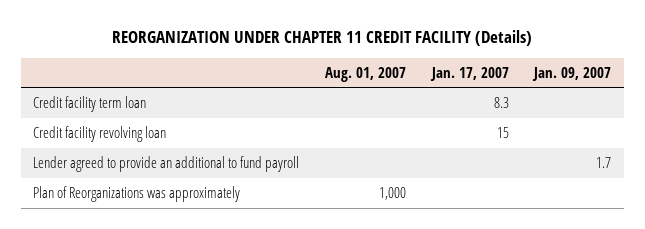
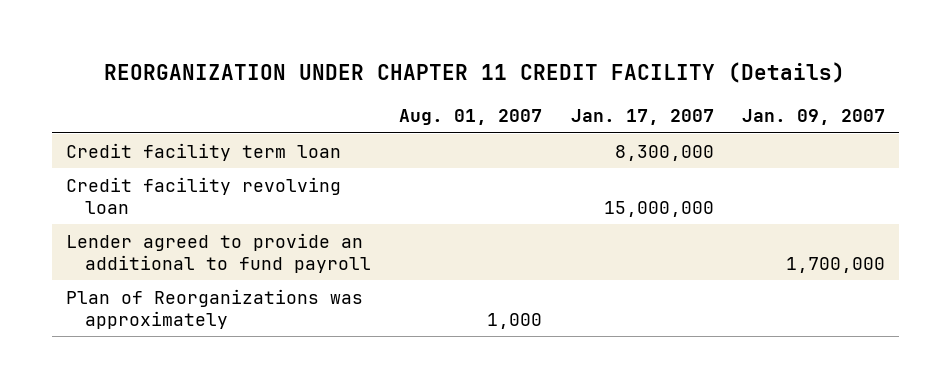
- Credit facility term loan | | 8.3 |
- Credit facility revolving loan | | 15 |
- Lender agreed to provide an additional to fund payroll | | | 1.7
+ Credit facility term loan | | 8,300,000 |
+ Credit facility revolving loan | | 15,000,000 |
+ Lender agreed to provide an additional to fund payroll | | | 1,700,000

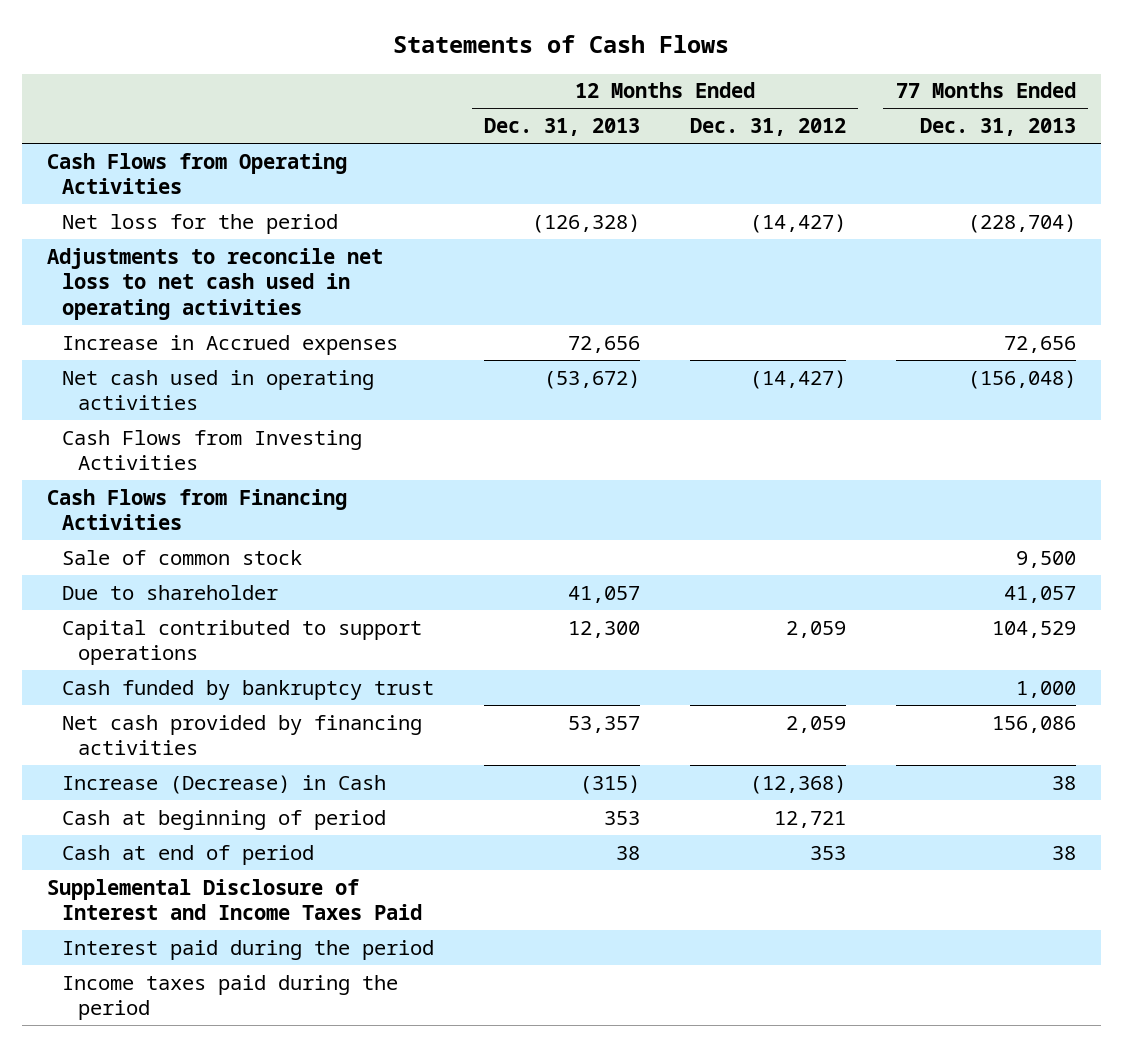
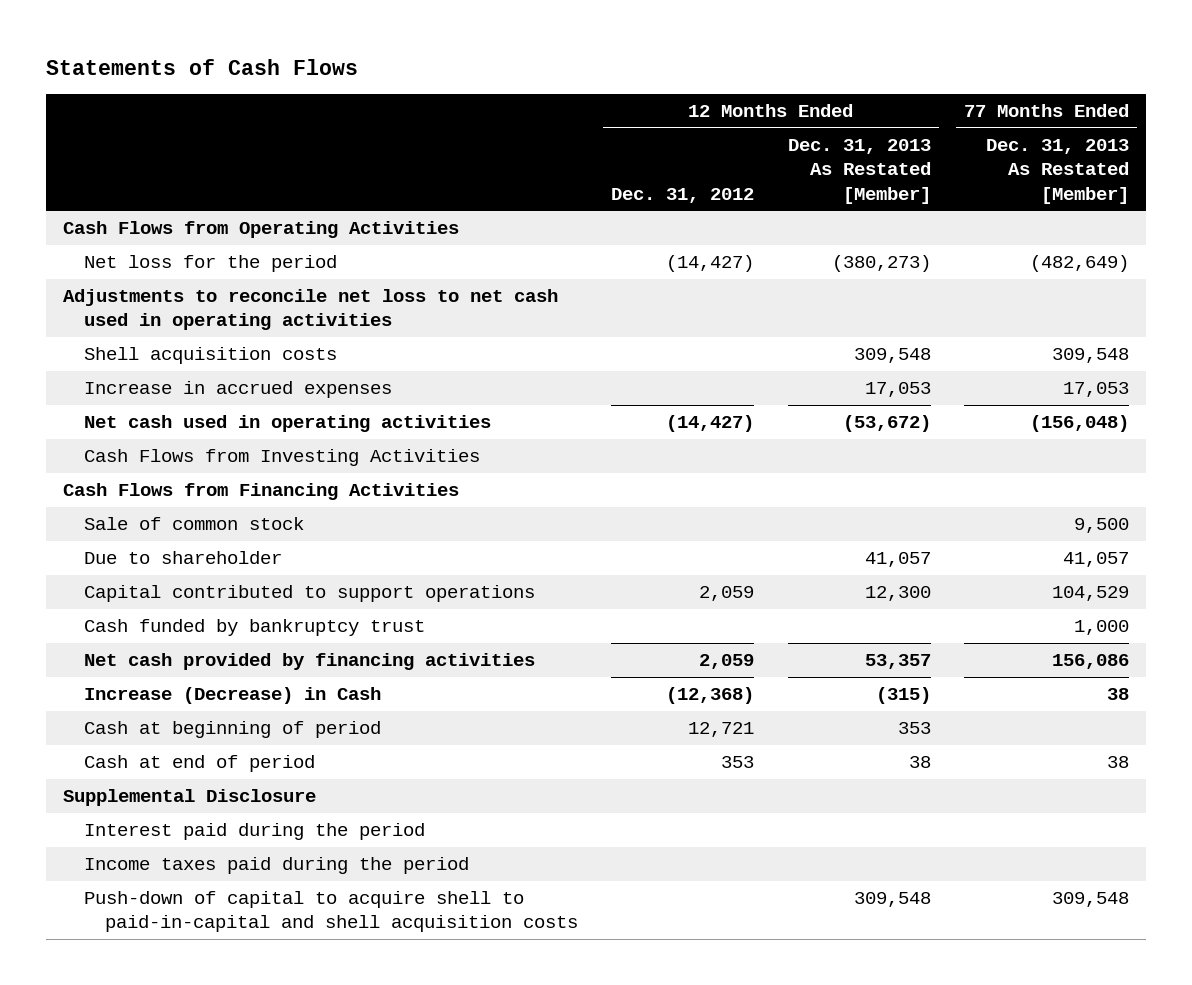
- | 12 Months Ended Dec. 31, 2013 | 12 Months Ended Dec. 31, 2012 | 77 Months Ended Dec. 31, 2013
+ | 12 Months Ended Dec. 31, 2012 | 12 Months Ended Dec. 31, 2013 As Restated [Member] | 77 Months Ended Dec. 31, 2013 As Restated [Member]
- Increase in Accrued expenses | 72,656 | | 72,656
+ Shell acquisition costs | | 309,548 | 309,548
+ Increase in accrued expenses | | 17,053 | 17,053
- Supplemental Disclosure of Interest and Income Taxes Paid
+ Supplemental Disclosure
+ Push-down of capital to acquire shell to paid-in-capital and shell acquisition costs | | 309,548 | 309,548

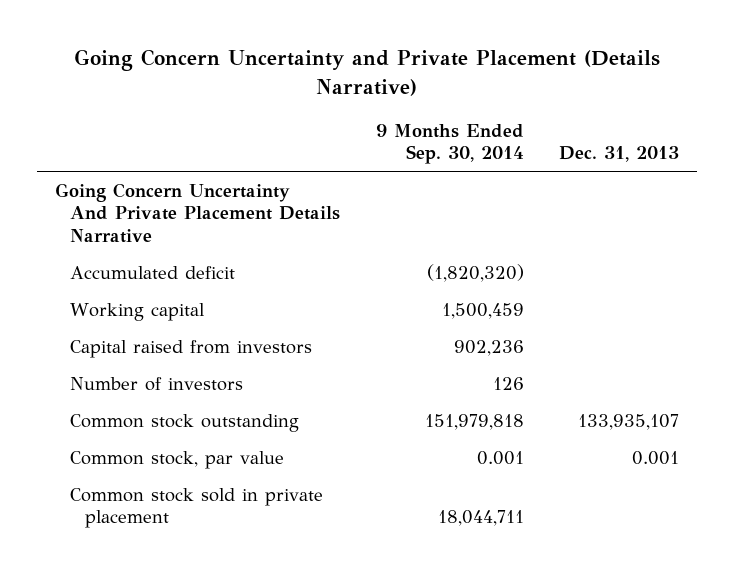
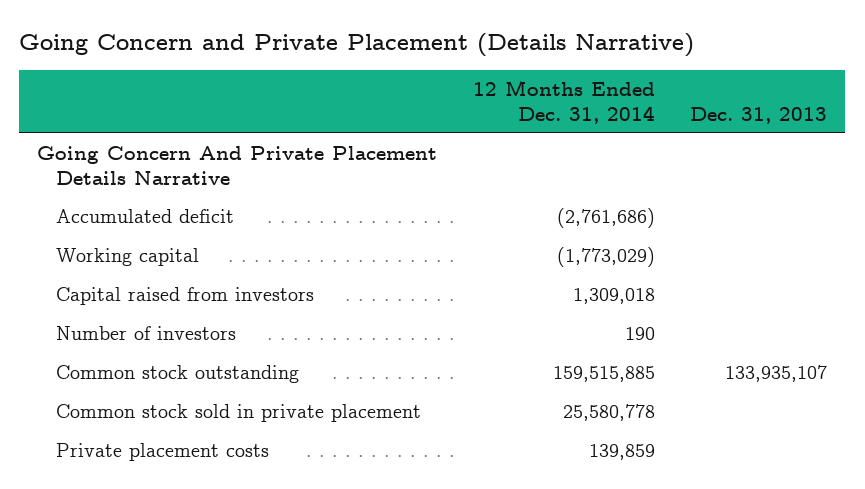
- Going Concern Uncertainty and Private Placement (Details Narrative)
+ Going Concern and Private Placement (Details Narrative)
- | 9 Months Ended Sep. 30, 2014 | Dec. 31, 2013
+ | 12 Months Ended Dec. 31, 2014 | Dec. 31, 2013
- Going Concern Uncertainty And Private Placement Details Narrative
+ Going Concern And Private Placement Details Narrative
- Common stock, par value | 0.001 | 0.001
+ Private placement costs | 139,859 |

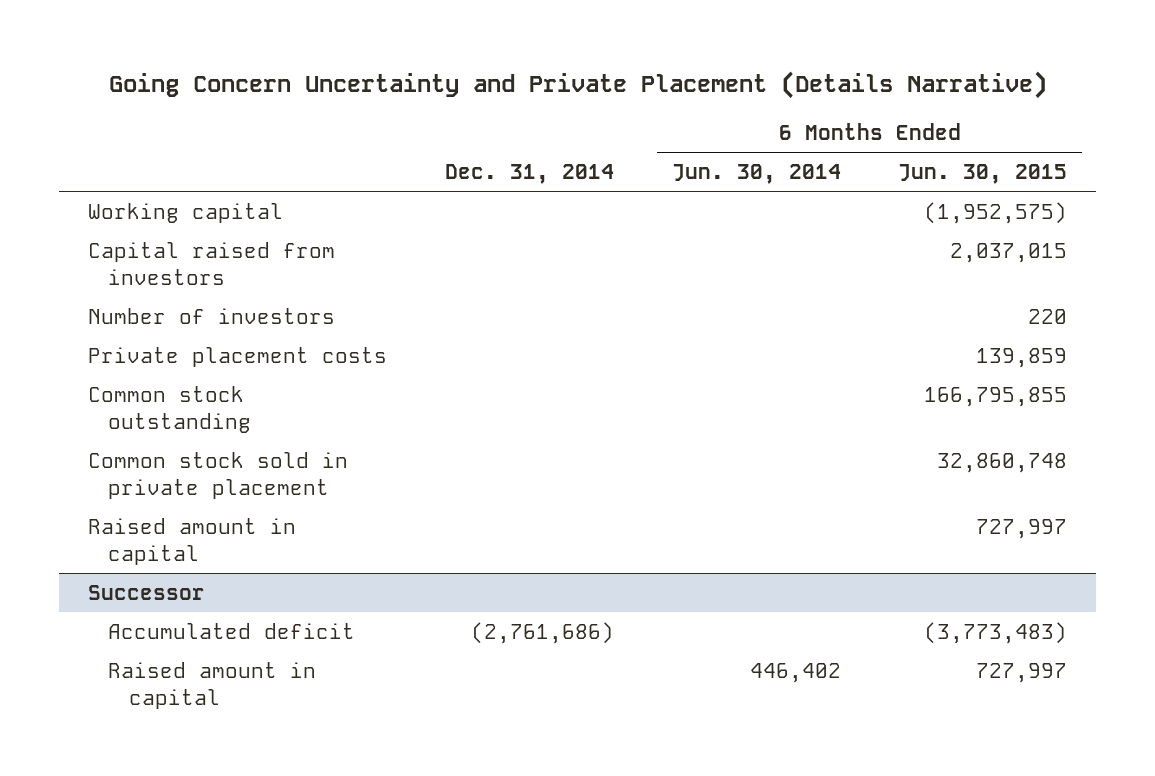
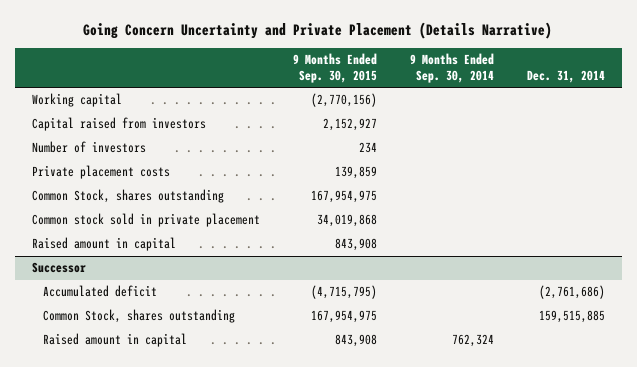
- | Dec. 31, 2014 | 6 Months Ended Jun. 30, 2014 | 6 Months Ended Jun. 30, 2015
+ | 9 Months Ended Sep. 30, 2015 | 9 Months Ended Sep. 30, 2014 | Dec. 31, 2014
- Common stock outstanding | | | 166,795,855
+ Common Stock, shares outstanding | 167,954,975 | |
@ Successor
+ Common Stock, shares outstanding | 167,954,975 | | 159,515,885

